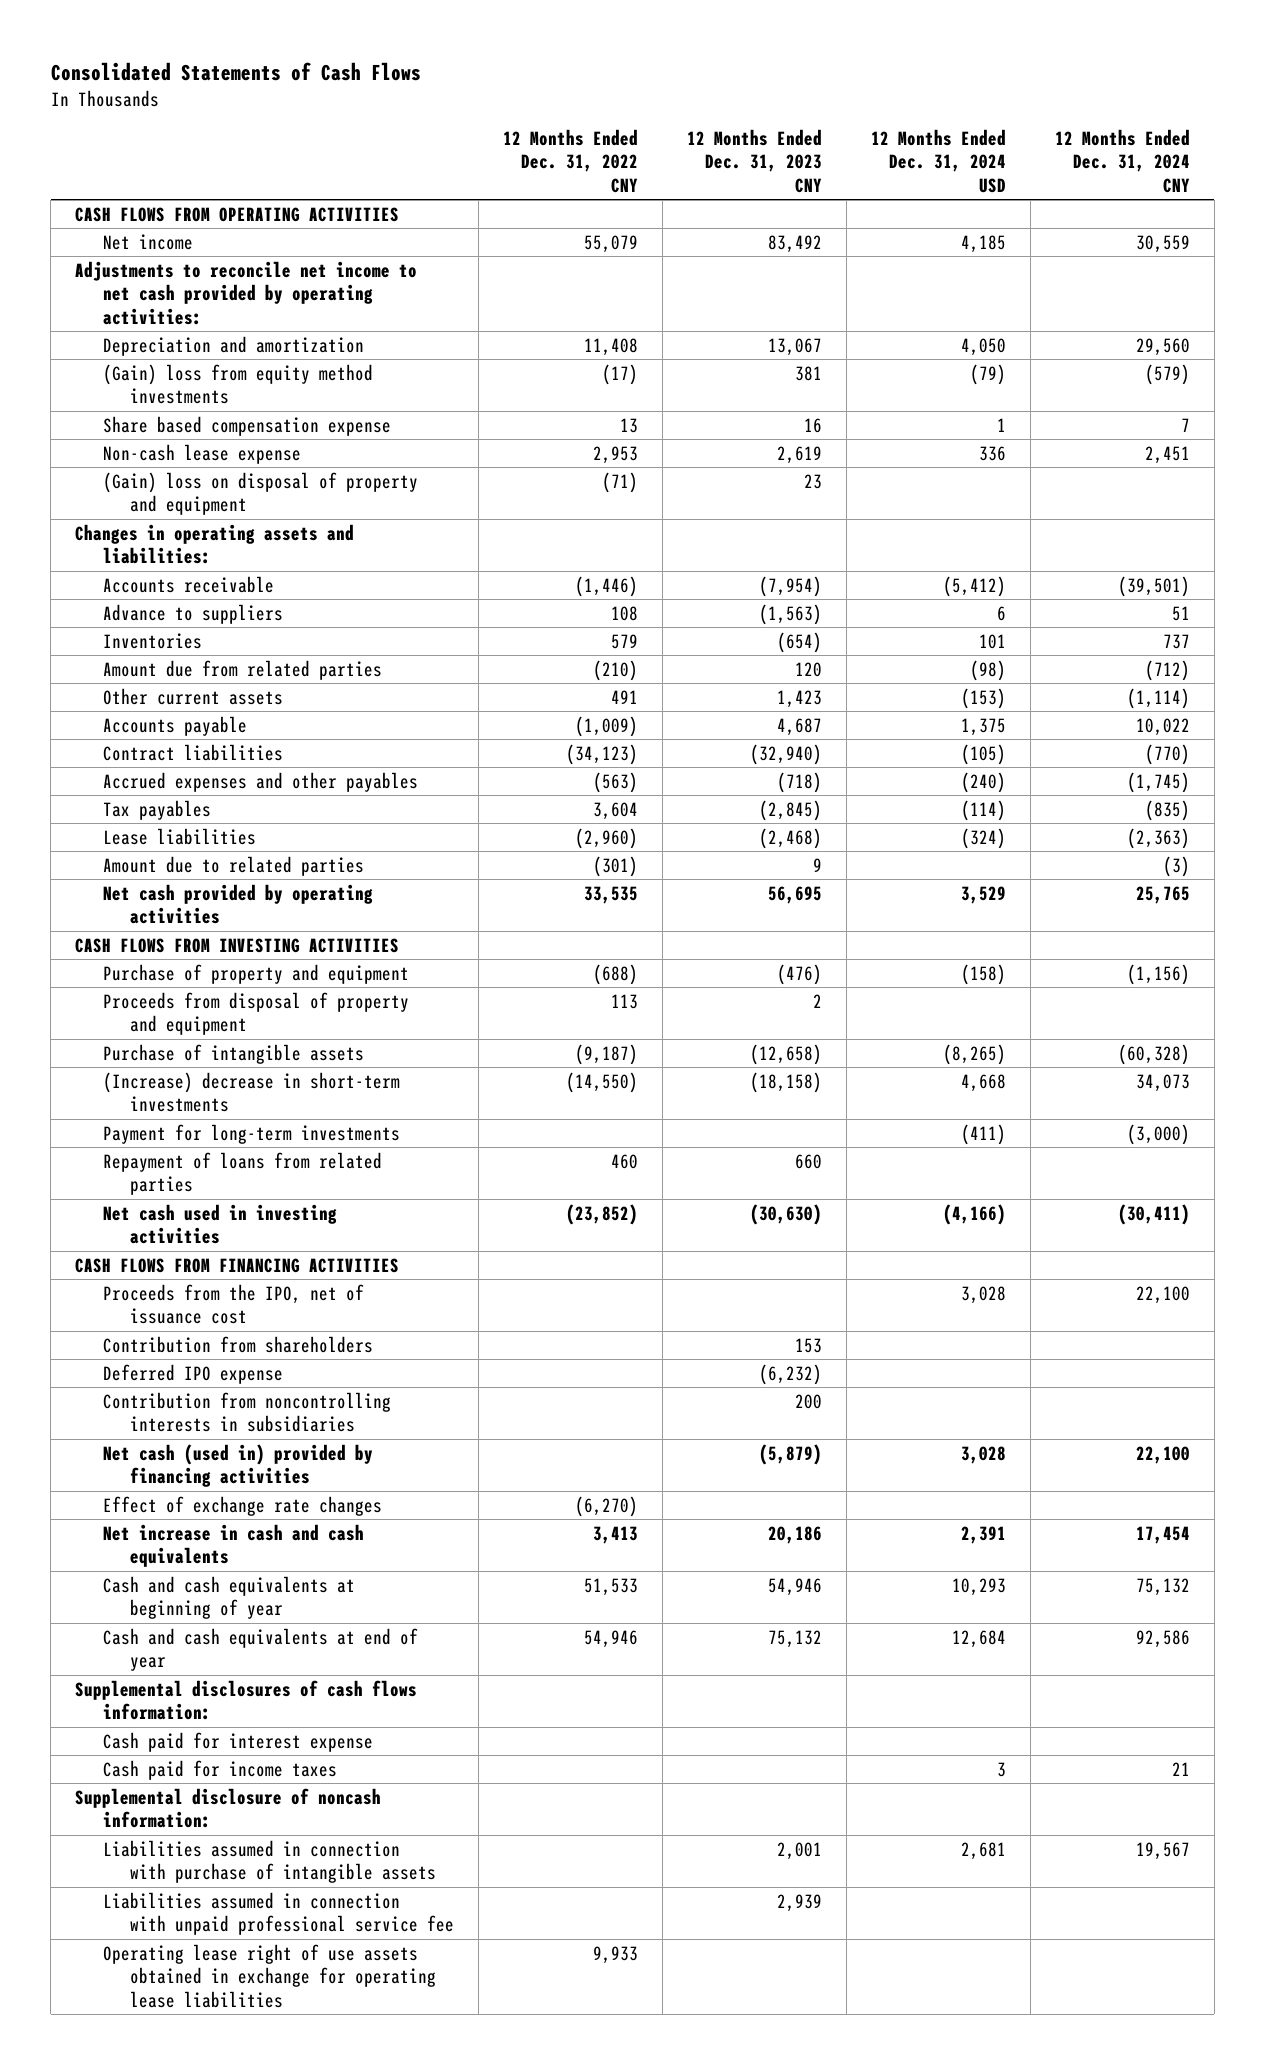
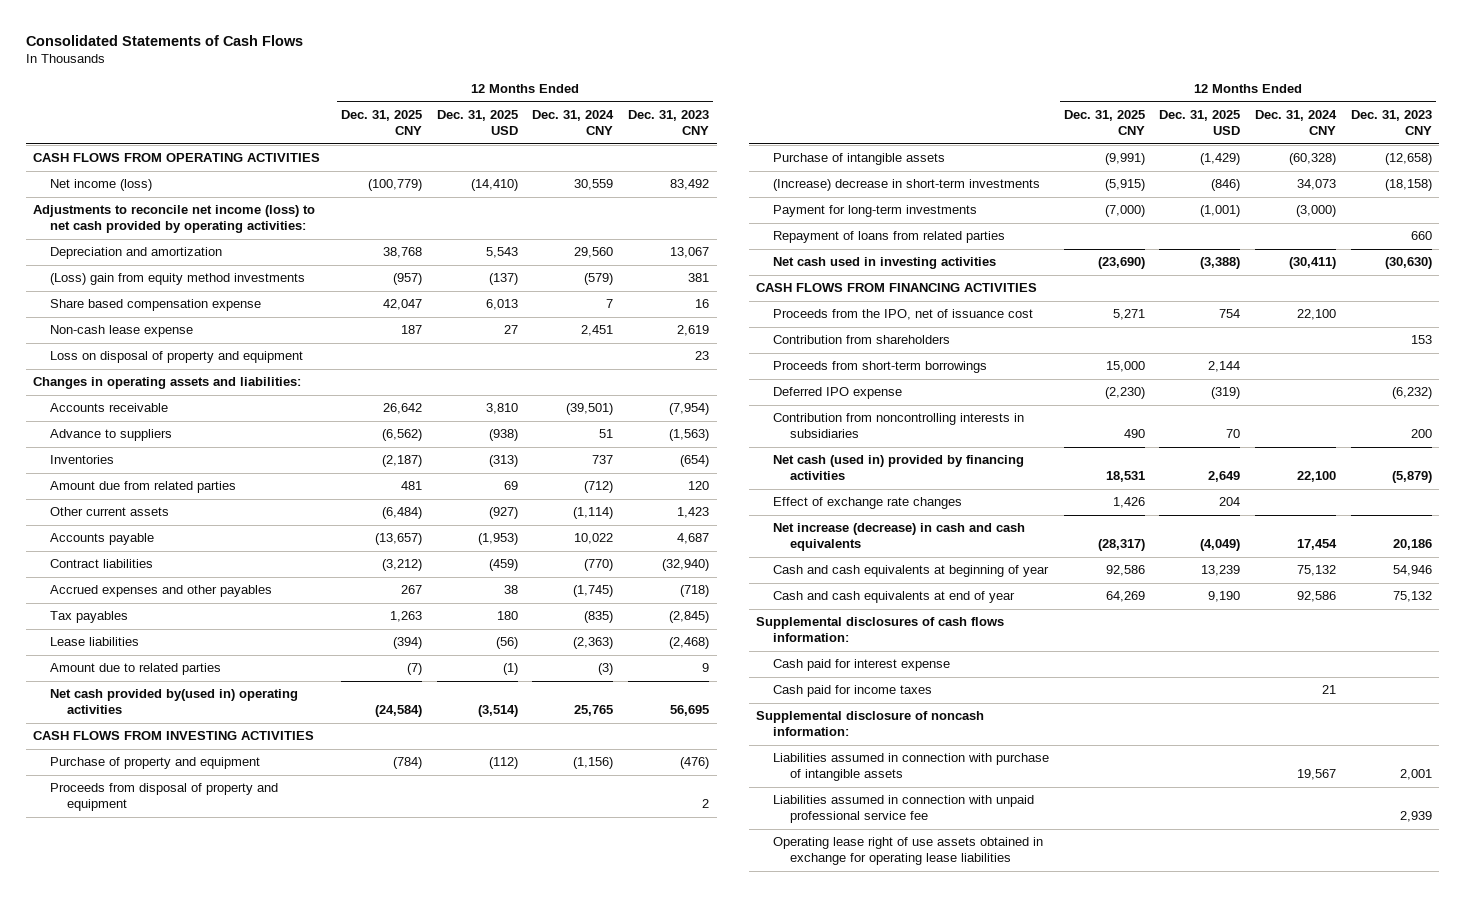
- | 12 Months Ended Dec. 31, 2022 CNY | 12 Months Ended Dec. 31, 2023 CNY | 12 Months Ended Dec. 31, 2024 USD | 12 Months Ended Dec. 31, 2024 CNY
+ | 12 Months Ended Dec. 31, 2025 CNY | 12 Months Ended Dec. 31, 2025 USD | 12 Months Ended Dec. 31, 2024 CNY | 12 Months Ended Dec. 31, 2023 CNY
- Net income | 55,079 | 83,492 | 4,185 | 30,559
- Adjustments to reconcile net income to net cash provided by operating activities:
+ Net income (loss) | (100,779) | (14,410) | 30,559 | 83,492
+ Adjustments to reconcile net income (loss) to net cash provided by operating activities:
- (Gain) loss from equity method investments | (17) | 381 | (79) | (579)
+ (Loss) gain from equity method investments | (957) | (137) | (579) | 381
- (Gain) loss on disposal of property and equipment | (71) | 23 | |
+ Loss on disposal of property and equipment | | | | 23
- Net cash provided by operating activities | 33,535 | 56,695 | 3,529 | 25,765
+ Net cash provided by(used in) operating activities | (24,584) | (3,514) | 25,765 | 56,695
+ Proceeds from short-term borrowings | 15,000 | 2,144 | |
- Net increase in cash and cash equivalents | 3,413 | 20,186 | 2,391 | 17,454
+ Net increase (decrease) in cash and cash equivalents | (28,317) | (4,049) | 17,454 | 20,186

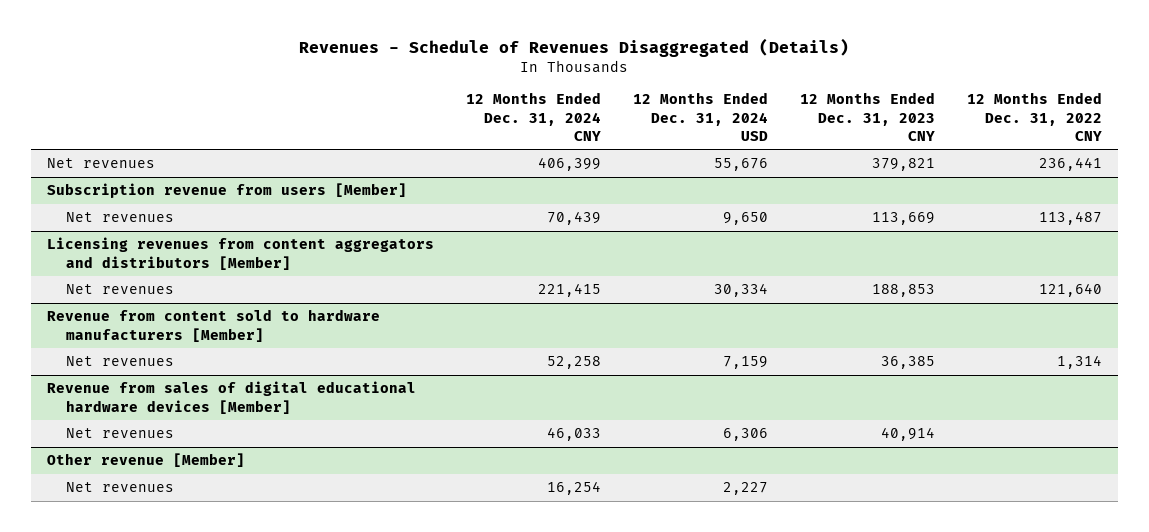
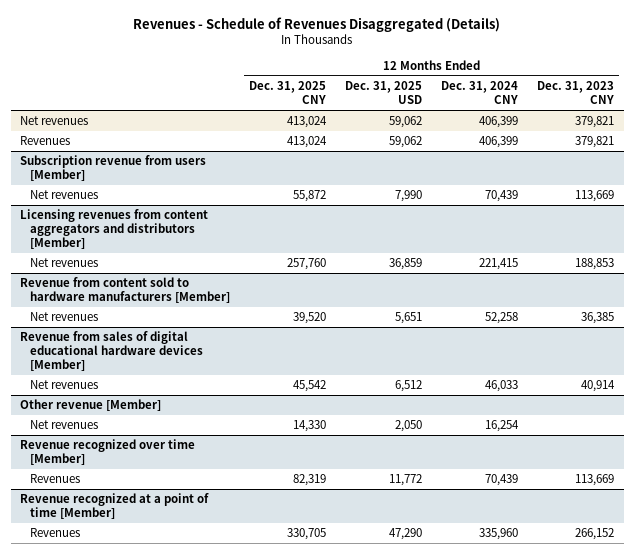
- | 12 Months Ended Dec. 31, 2024 CNY | 12 Months Ended Dec. 31, 2024 USD | 12 Months Ended Dec. 31, 2023 CNY | 12 Months Ended Dec. 31, 2022 CNY
+ | 12 Months Ended Dec. 31, 2025 CNY | 12 Months Ended Dec. 31, 2025 USD | 12 Months Ended Dec. 31, 2024 CNY | 12 Months Ended Dec. 31, 2023 CNY
+ Revenues | 413,024 | 59,062 | 406,399 | 379,821
+ Revenue recognized over time [Member]
+ Revenues | 82,319 | 11,772 | 70,439 | 113,669
+ Revenue recognized at a point of time [Member]
+ Revenues | 330,705 | 47,290 | 335,960 | 266,152

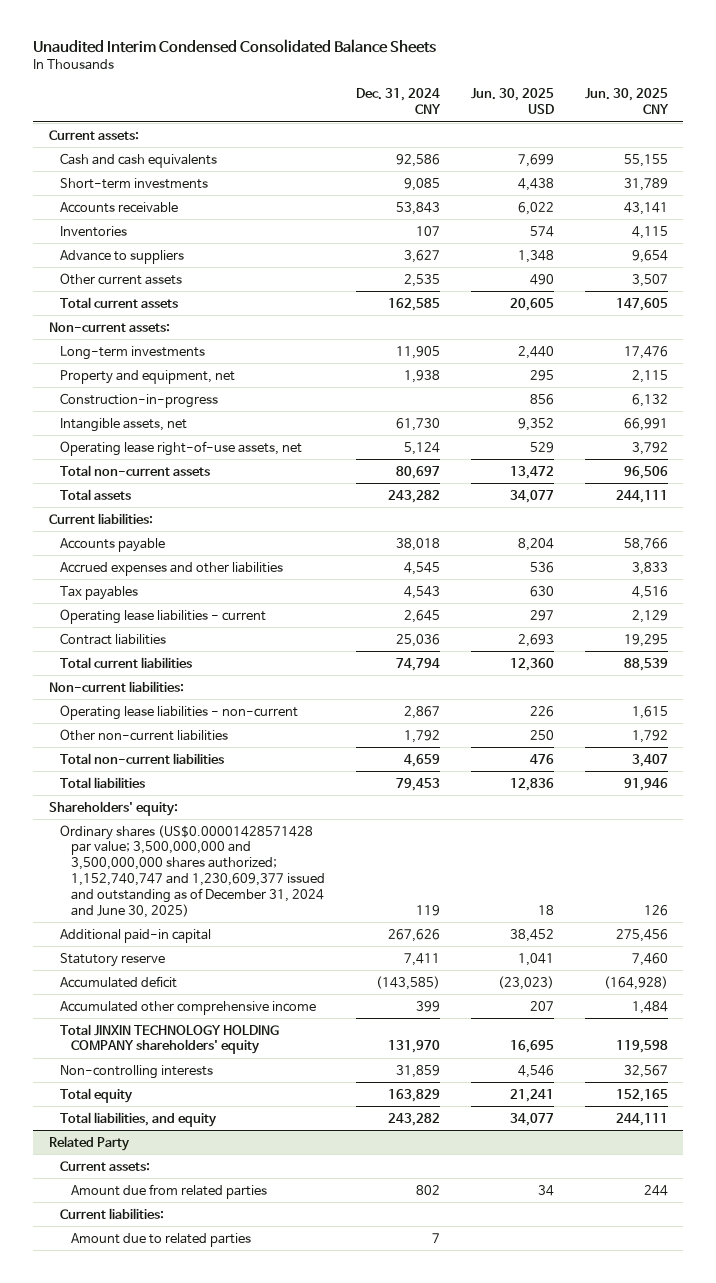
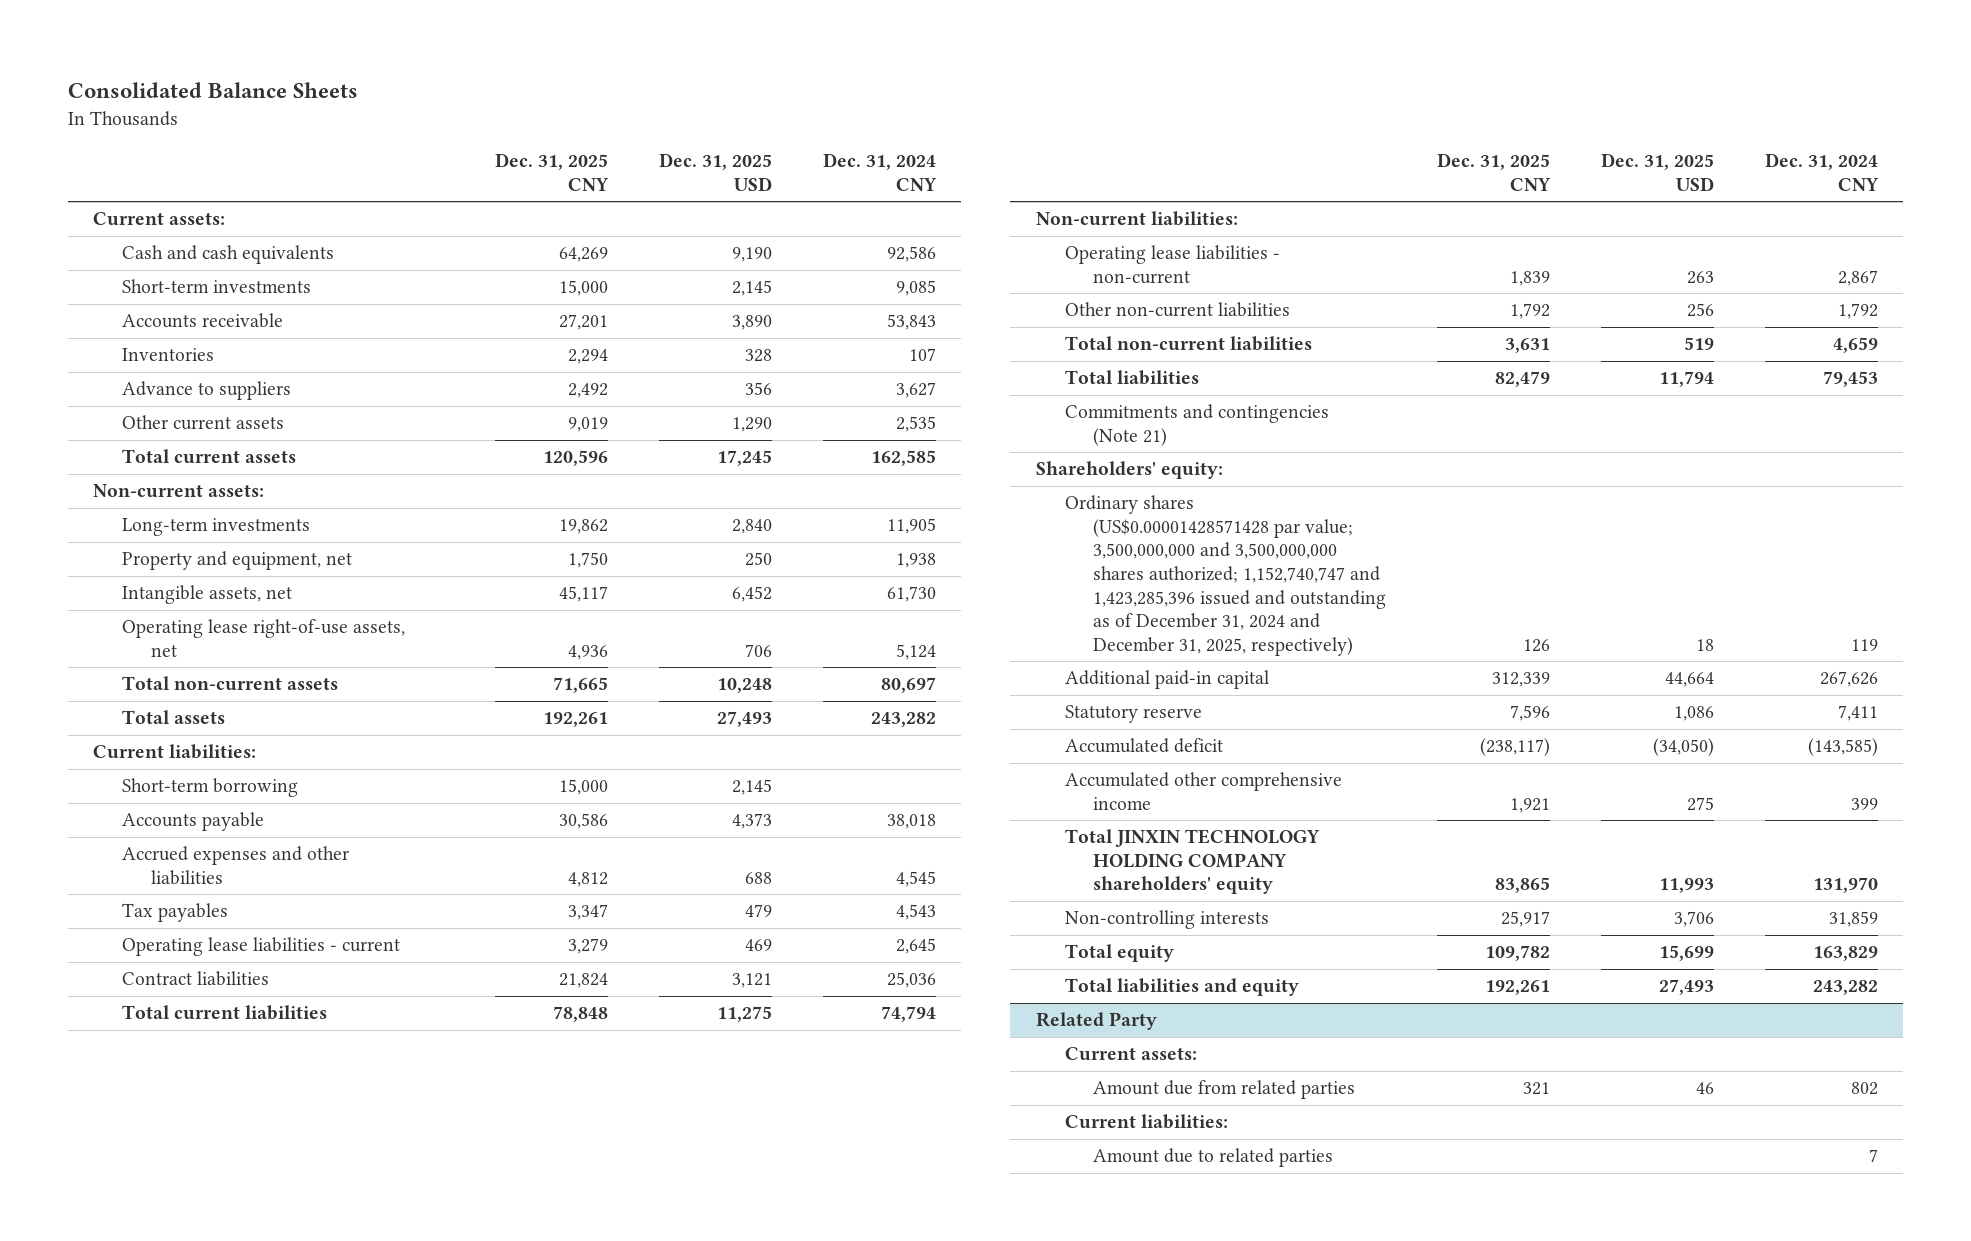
- Unaudited Interim Condensed Consolidated Balance Sheets
+ Consolidated Balance Sheets
- | Dec. 31, 2024 CNY | Jun. 30, 2025 USD | Jun. 30, 2025 CNY
+ | Dec. 31, 2025 CNY | Dec. 31, 2025 USD | Dec. 31, 2024 CNY
- Construction-in-progress | | 856 | 6,132
+ Short-term borrowing | 15,000 | 2,145 |
+ Commitments and contingencies (Note 21)
- Ordinary shares (US$0.00001428571428 par value; 3,500,000,000 and 3,500,000,000 shares authorized; 1,152,740,747 and 1,230,609,377 issued and outstanding as of December 31, 2024 and June 30, 2025) | 119 | 18 | 126
+ Ordinary shares (US$0.00001428571428 par value; 3,500,000,000 and 3,500,000,000 shares authorized; 1,152,740,747 and 1,423,285,396 issued and outstanding as of December 31, 2024 and December 31, 2025, respectively) | 126 | 18 | 119
- Total liabilities, and equity | 243,282 | 34,077 | 244,111
+ Total liabilities and equity | 192,261 | 27,493 | 243,282

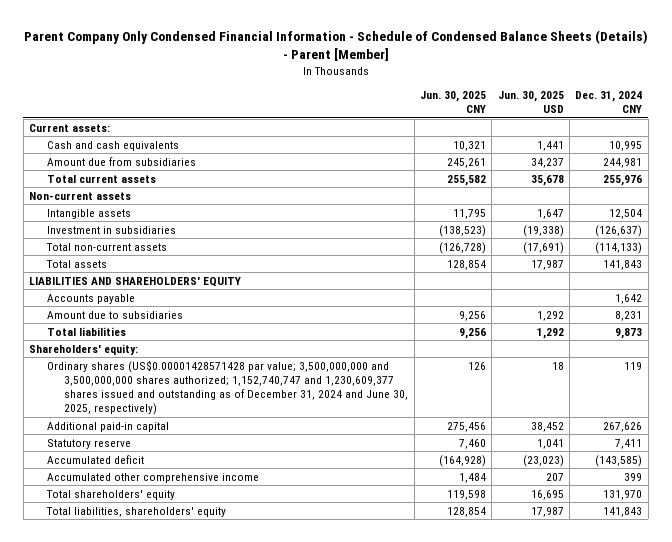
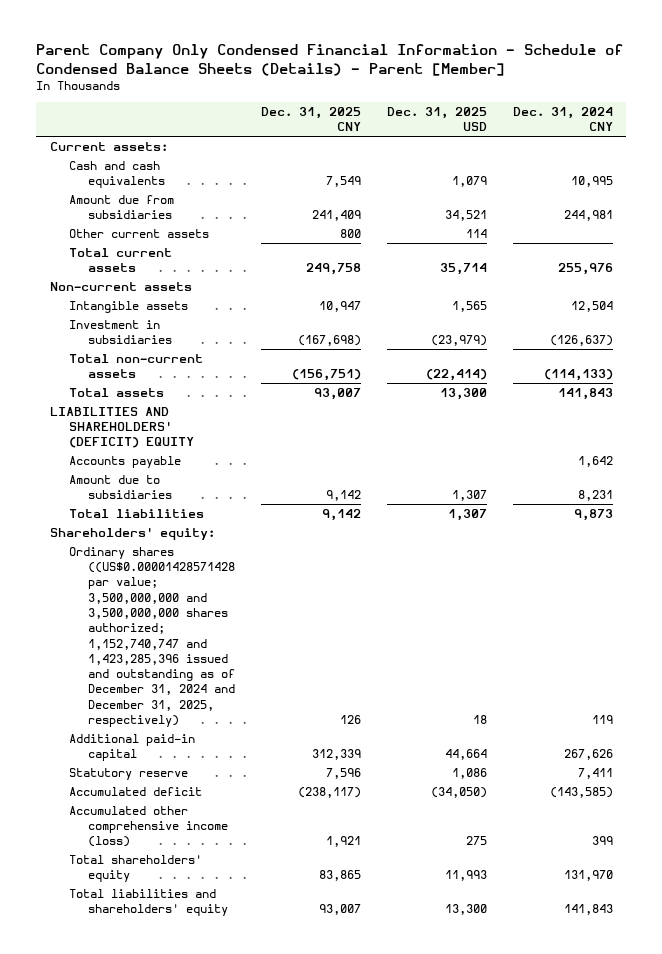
- | Jun. 30, 2025 CNY | Jun. 30, 2025 USD | Dec. 31, 2024 CNY
+ | Dec. 31, 2025 CNY | Dec. 31, 2025 USD | Dec. 31, 2024 CNY
+ Other current assets | 800 | 114 |
- LIABILITIES AND SHAREHOLDERS' EQUITY
+ LIABILITIES AND SHAREHOLDERS' (DEFICIT) EQUITY
- Ordinary shares (US$0.00001428571428 par value; 3,500,000,000 and 3,500,000,000 shares authorized; 1,152,740,747 and 1,230,609,377 shares issued and outstanding as of December 31, 2024 and June 30, 2025, respectively) | 126 | 18 | 119
+ Ordinary shares ((US$0.00001428571428 par value; 3,500,000,000 and 3,500,000,000 shares authorized; 1,152,740,747 and 1,423,285,396 issued and outstanding as of December 31, 2024 and December 31, 2025, respectively) | 126 | 18 | 119
- Accumulated other comprehensive income | 1,484 | 207 | 399
+ Accumulated other comprehensive income (loss) | 1,921 | 275 | 399
- Total liabilities, shareholders' equity | 128,854 | 17,987 | 141,843
+ Total liabilities and shareholders' equity | 93,007 | 13,300 | 141,843

